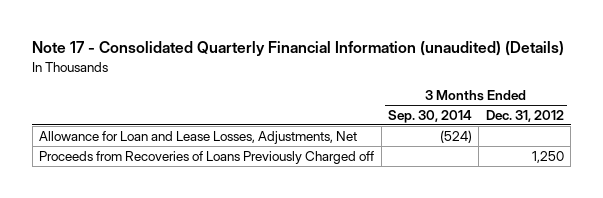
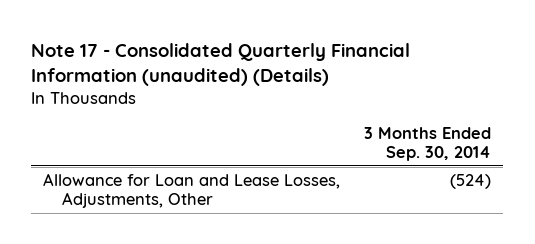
- | 3 Months Ended Sep. 30, 2014 | 3 Months Ended Dec. 31, 2012
+ | 3 Months Ended Sep. 30, 2014
- Allowance for Loan and Lease Losses, Adjustments, Net | (524) |
- Proceeds from Recoveries of Loans Previously Charged off | | 1,250
+ Allowance for Loan and Lease Losses, Adjustments, Other | (524)

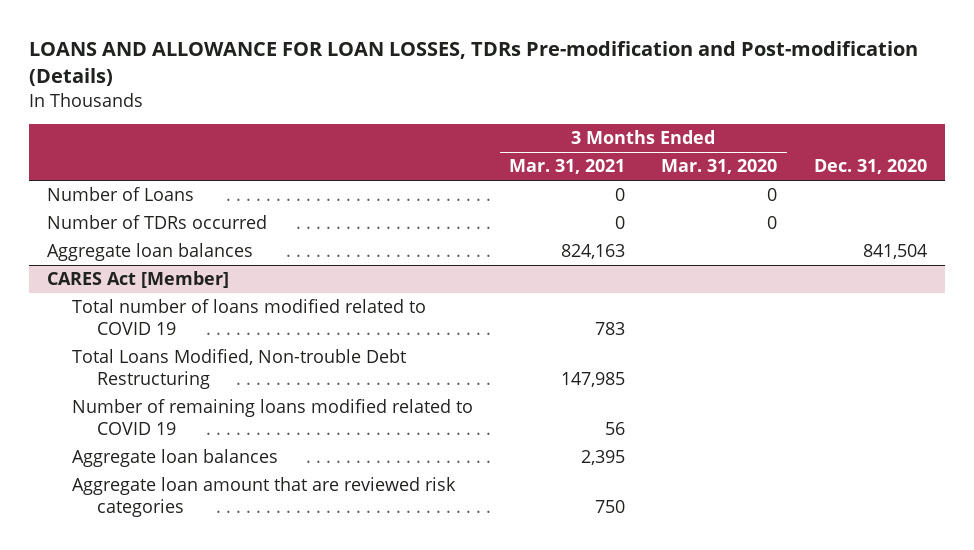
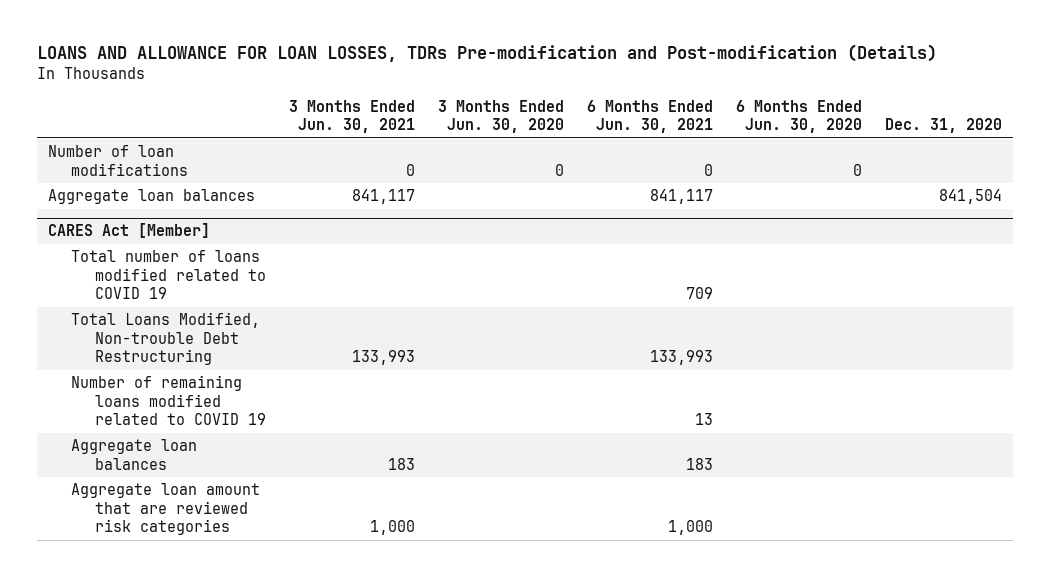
- | 3 Months Ended Mar. 31, 2021 | 3 Months Ended Mar. 31, 2020 | Dec. 31, 2020
+ | 3 Months Ended Jun. 30, 2021 | 3 Months Ended Jun. 30, 2020 | 6 Months Ended Jun. 30, 2021 | 6 Months Ended Jun. 30, 2020 | Dec. 31, 2020
- Number of Loans | 0 | 0 |
- Number of TDRs occurred | 0 | 0 |
+ Number of loan modifications | 0 | 0 | 0 | 0 |

